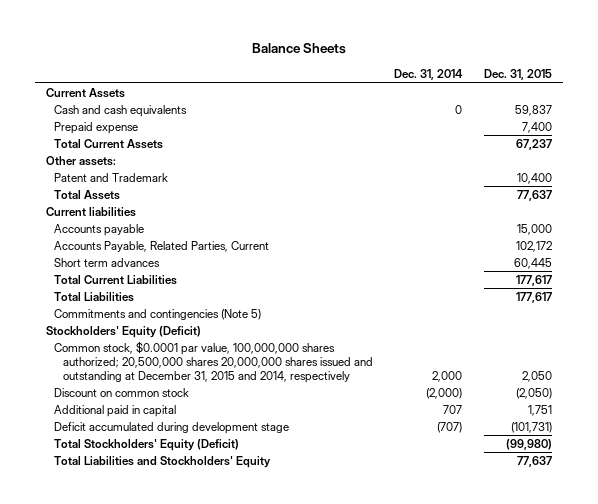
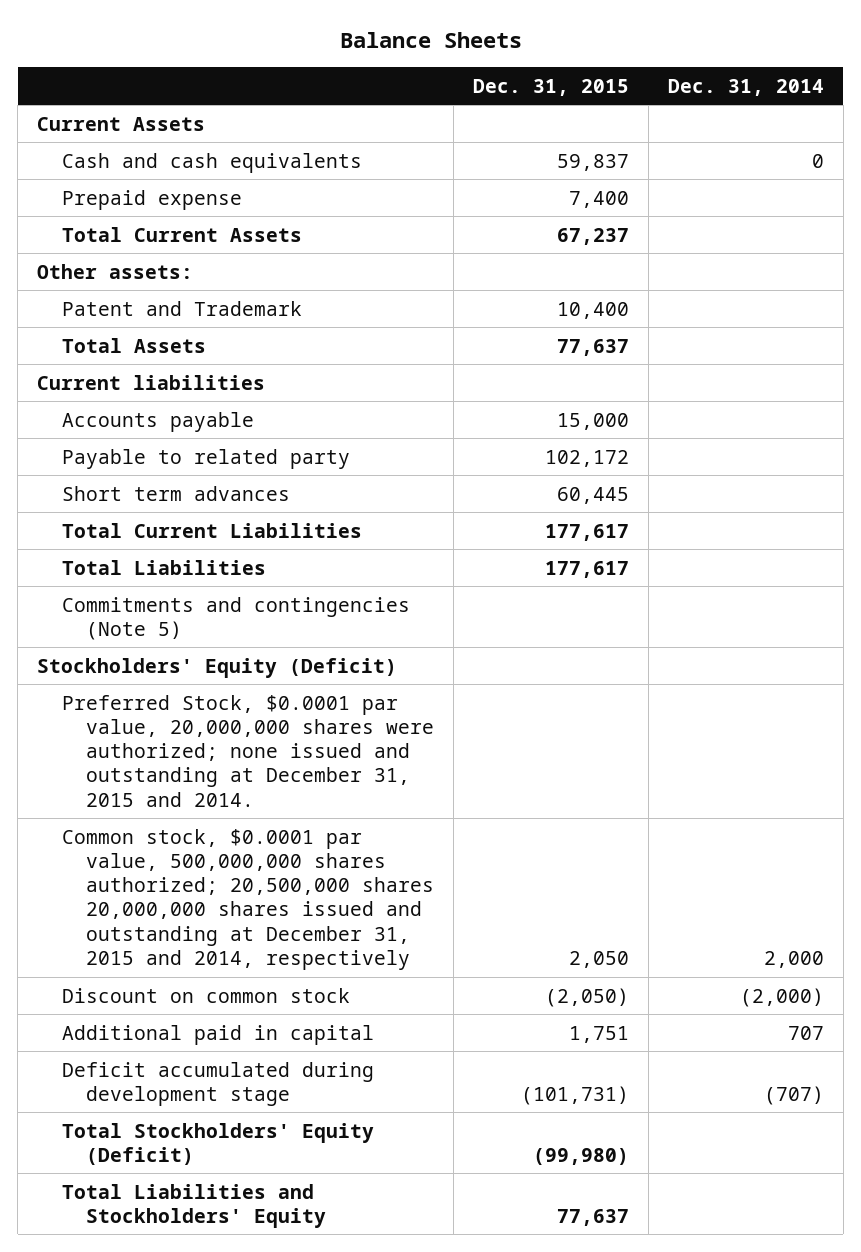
- | Dec. 31, 2014 | Dec. 31, 2015
+ | Dec. 31, 2015 | Dec. 31, 2014
- Accounts Payable, Related Parties, Current | | 102,172
+ Payable to related party | 102,172 |
- Common stock, $0.0001 par value, 100,000,000 shares authorized; 20,500,000 shares 20,000,000 shares issued and outstanding at December 31, 2015 and 2014, respectively | 2,000 | 2,050
+ Preferred Stock, $0.0001 par value, 20,000,000 shares were authorized; none issued and outstanding at December 31, 2015 and 2014.
+ Common stock, $0.0001 par value, 500,000,000 shares authorized; 20,500,000 shares 20,000,000 shares issued and outstanding at December 31, 2015 and 2014, respectively | 2,050 | 2,000

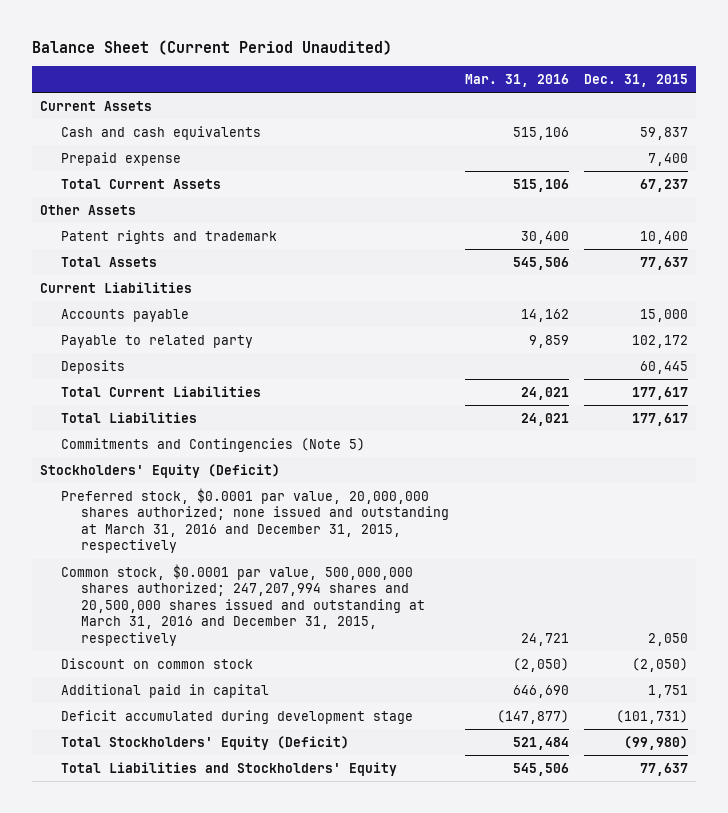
- Balance Sheets
+ Balance Sheet (Current Period Unaudited)
- | Dec. 31, 2015 | Dec. 31, 2014
+ | Mar. 31, 2016 | Dec. 31, 2015
- Other assets:
- Patent and Trademark | 10,400 |
+ Other Assets
+ Patent rights and trademark | 30,400 | 10,400
- Current liabilities
+ Current Liabilities
- Short term advances | 60,445 |
+ Deposits | | 60,445
- Commitments and contingencies (Note 5)
+ Commitments and Contingencies (Note 5)
- Preferred Stock, $0.0001 par value, 20,000,000 shares were authorized; none issued and outstanding at December 31, 2015 and 2014.
- Common stock, $0.0001 par value, 500,000,000 shares authorized; 20,500,000 shares 20,000,000 shares issued and outstanding at December 31, 2015 and 2014, respectively | 2,050 | 2,000
+ Preferred stock, $0.0001 par value, 20,000,000 shares authorized; none issued and outstanding at March 31, 2016 and December 31, 2015, respectively
+ Common stock, $0.0001 par value, 500,000,000 shares authorized; 247,207,994 shares and 20,500,000 shares issued and outstanding at March 31, 2016 and December 31, 2015, respectively | 24,721 | 2,050

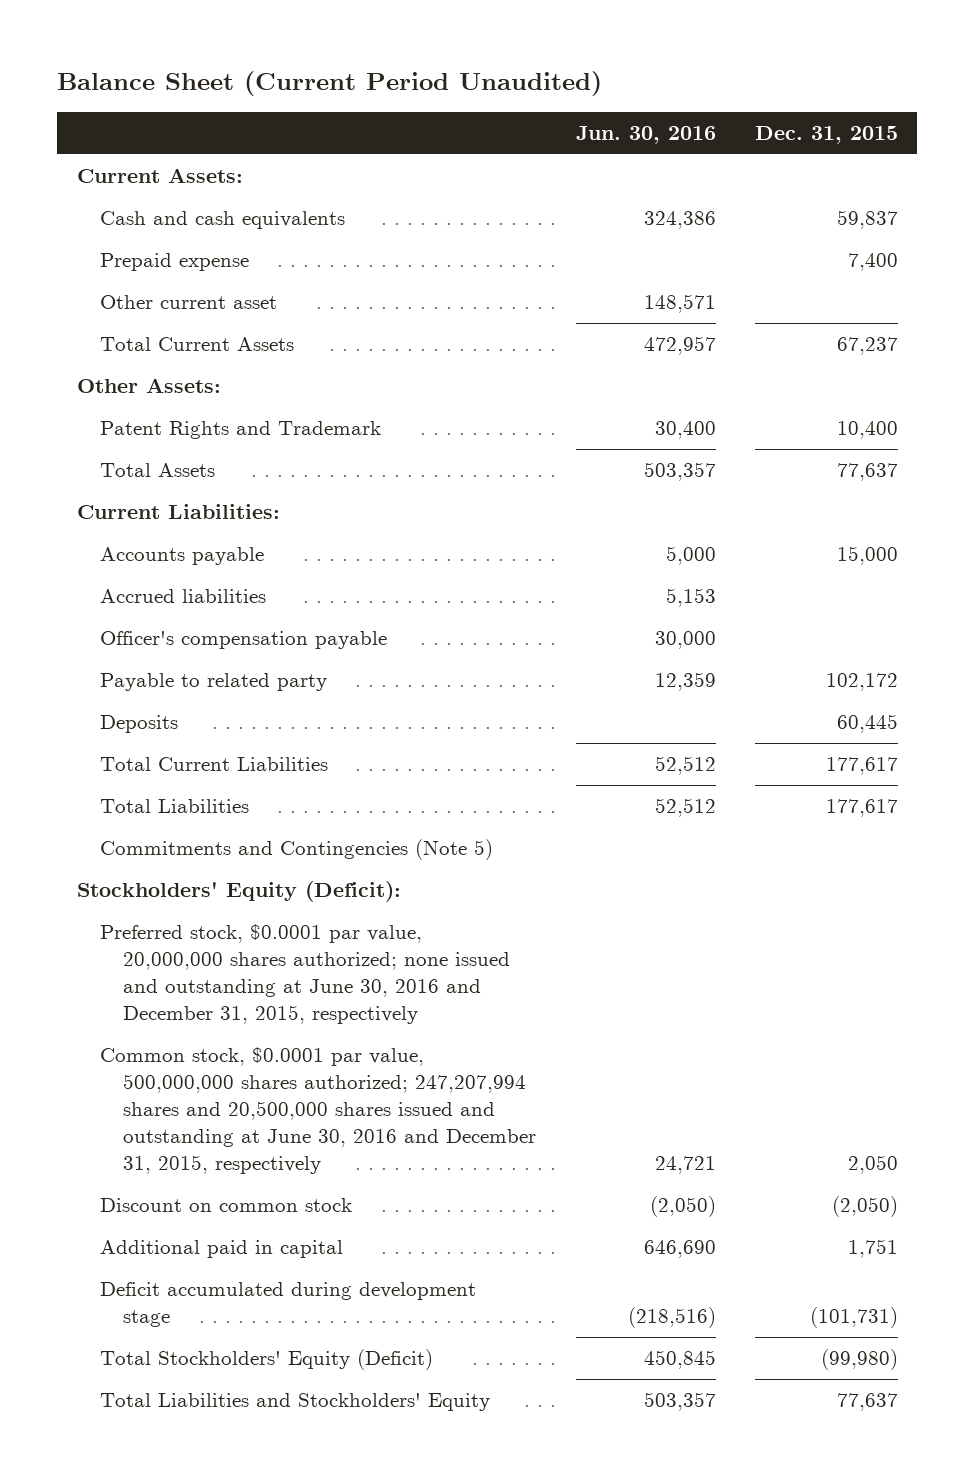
- | Mar. 31, 2016 | Dec. 31, 2015
+ | Jun. 30, 2016 | Dec. 31, 2015
- Current Assets
+ Current Assets:
+ Other current asset | 148,571 |
- Other Assets
- Patent rights and trademark | 30,400 | 10,400
+ Other Assets:
+ Patent Rights and Trademark | 30,400 | 10,400
- Current Liabilities
+ Current Liabilities:
+ Accrued liabilities | 5,153 |
+ Officer's compensation payable | 30,000 |
- Stockholders' Equity (Deficit)
- Preferred stock, $0.0001 par value, 20,000,000 shares authorized; none issued and outstanding at March 31, 2016 and December 31, 2015, respectively
- Common stock, $0.0001 par value, 500,000,000 shares authorized; 247,207,994 shares and 20,500,000 shares issued and outstanding at March 31, 2016 and December 31, 2015, respectively | 24,721 | 2,050
+ Stockholders' Equity (Deficit):
+ Preferred stock, $0.0001 par value, 20,000,000 shares authorized; none issued and outstanding at June 30, 2016 and December 31, 2015, respectively
+ Common stock, $0.0001 par value, 500,000,000 shares authorized; 247,207,994 shares and 20,500,000 shares issued and outstanding at June 30, 2016 and December 31, 2015, respectively | 24,721 | 2,050

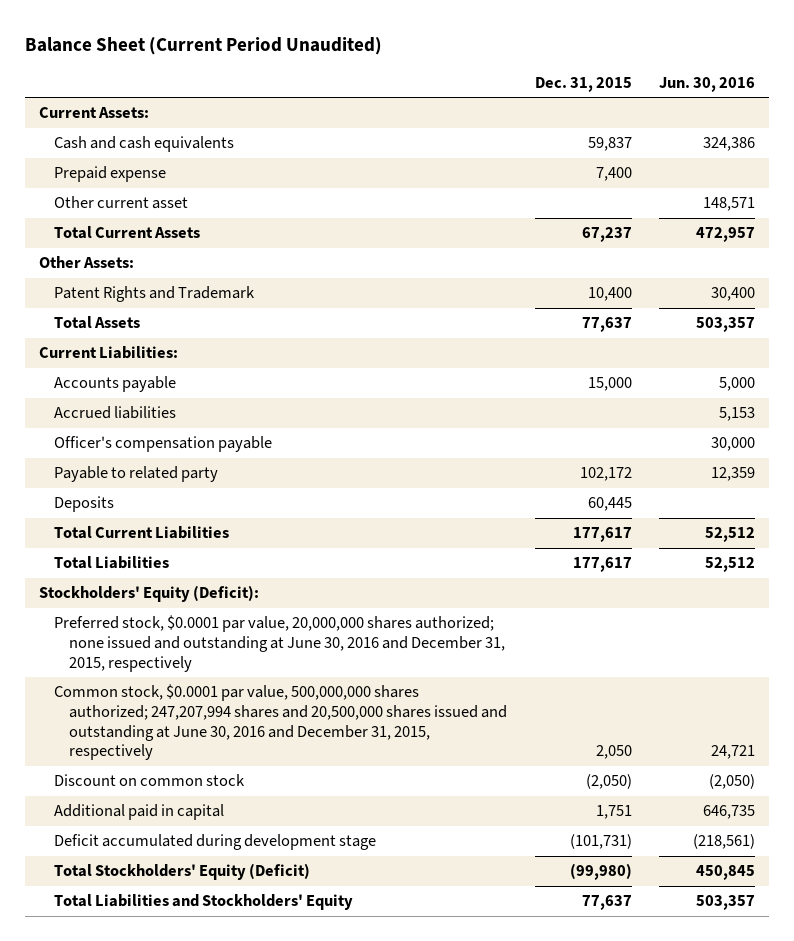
- | Jun. 30, 2016 | Dec. 31, 2015
+ | Dec. 31, 2015 | Jun. 30, 2016
- Commitments and Contingencies (Note 5)
- Additional paid in capital | 646,690 | 1,751
- Deficit accumulated during development stage | (218,516) | (101,731)
+ Additional paid in capital | 1,751 | 646,735
+ Deficit accumulated during development stage | (101,731) | (218,561)

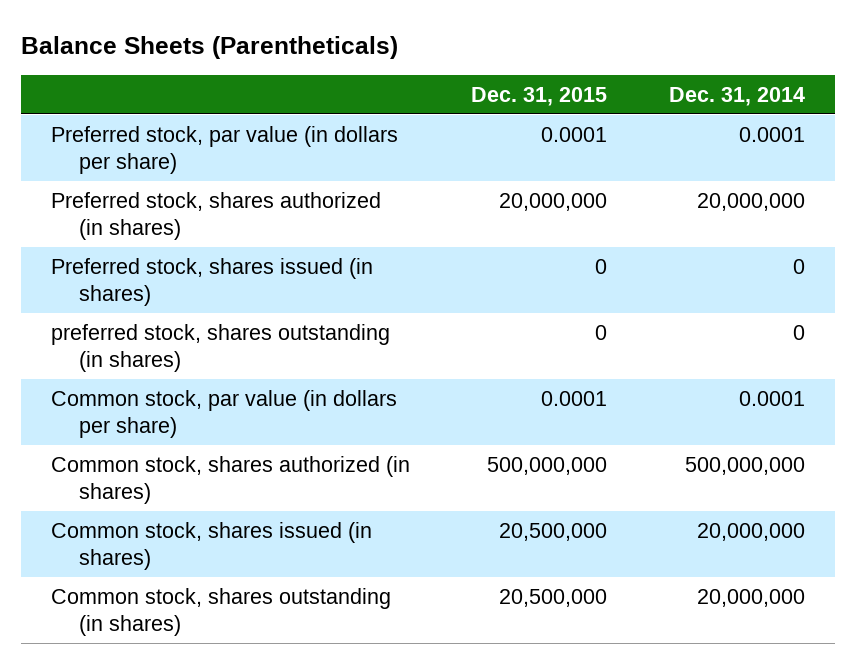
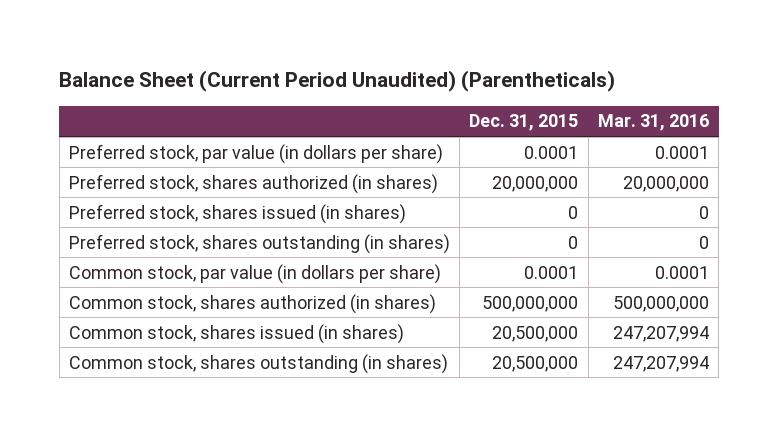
- Balance Sheets (Parentheticals)
+ Balance Sheet (Current Period Unaudited) (Parentheticals)
- | Dec. 31, 2015 | Dec. 31, 2014
+ | Dec. 31, 2015 | Mar. 31, 2016
- preferred stock, shares outstanding (in shares) | 0 | 0
+ Preferred stock, shares outstanding (in shares) | 0 | 0

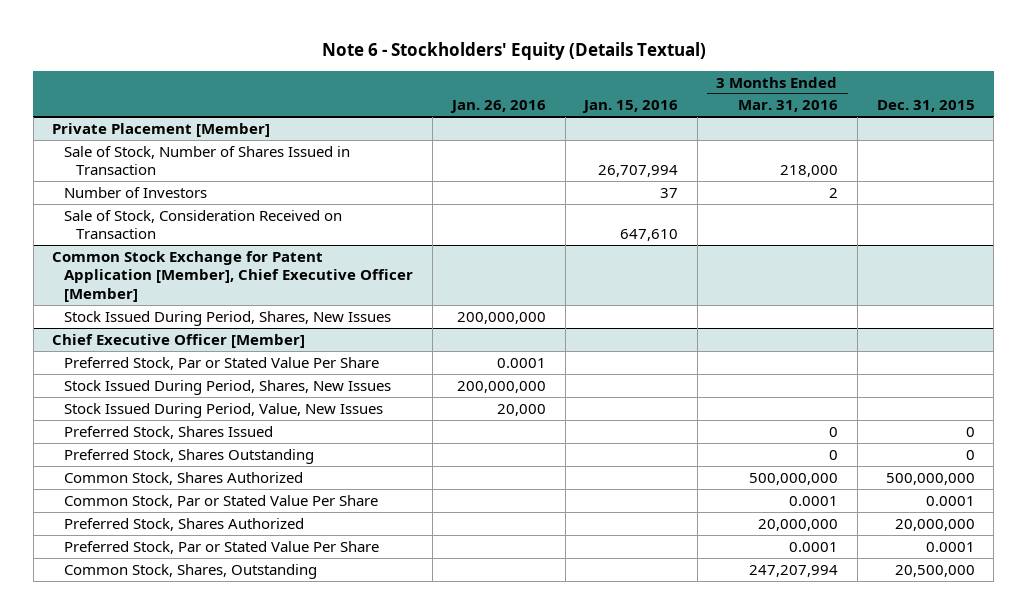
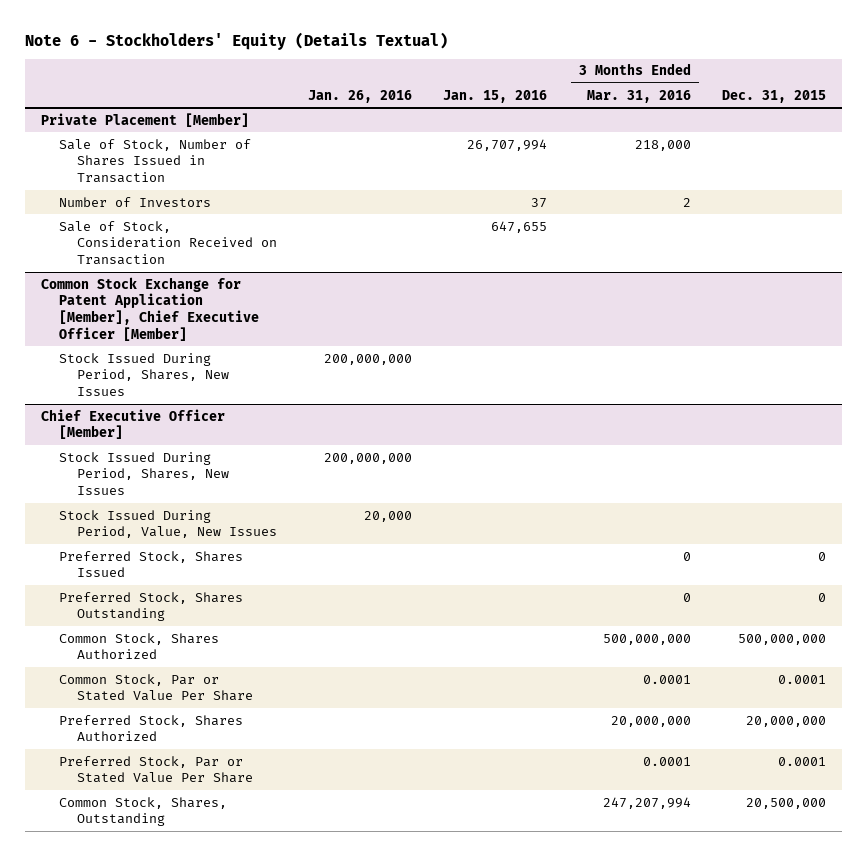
@ Private Placement [Member]
- Sale of Stock, Consideration Received on Transaction | | 647,610 | |
+ Sale of Stock, Consideration Received on Transaction | | 647,655 | |
@ Chief Executive Officer [Member]
- Preferred Stock, Par or Stated Value Per Share | 0.0001 | | |

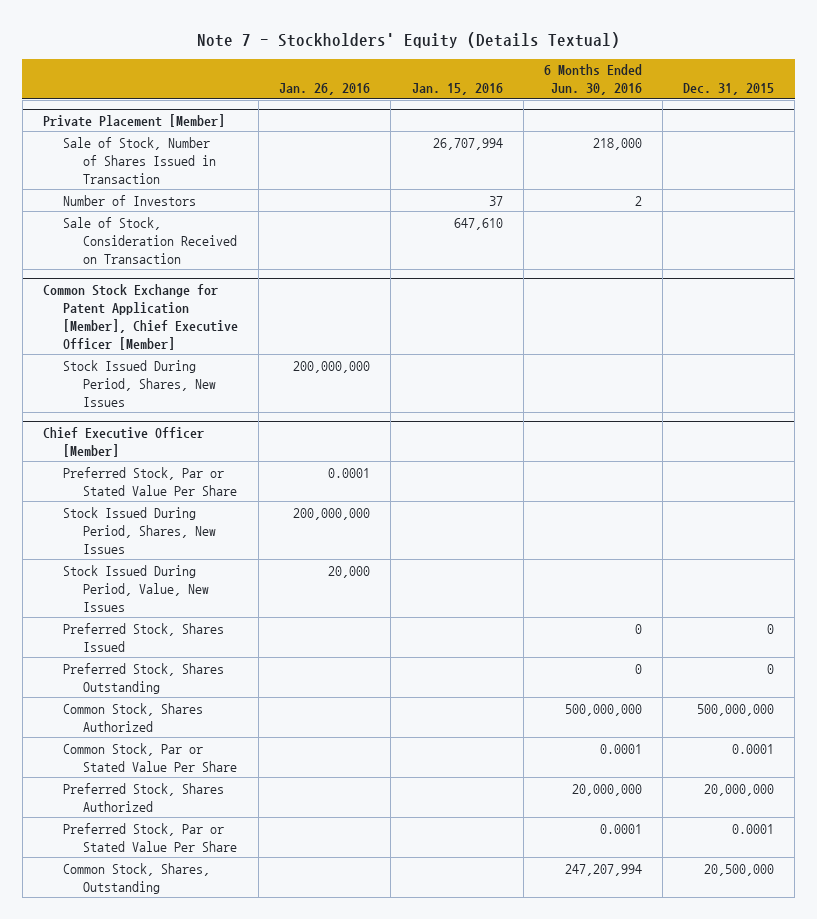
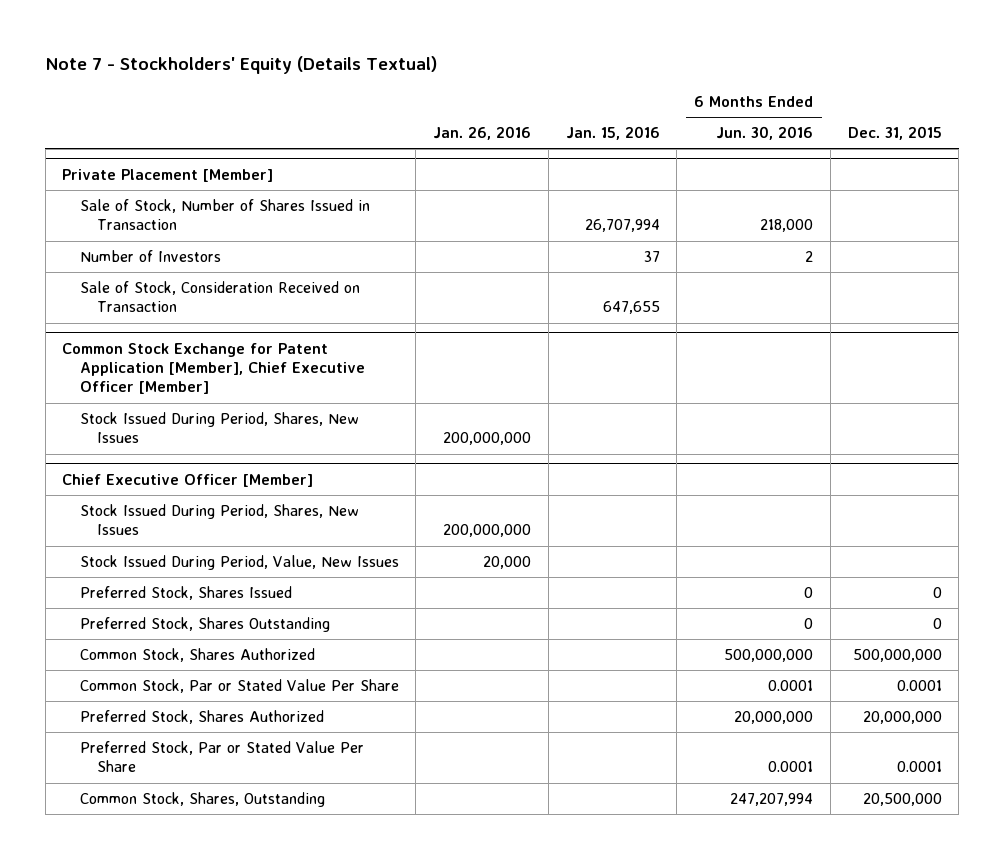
@ Private Placement [Member]
- Sale of Stock, Consideration Received on Transaction | | 647,610 | |
+ Sale of Stock, Consideration Received on Transaction | | 647,655 | |
@ Chief Executive Officer [Member]
- Preferred Stock, Par or Stated Value Per Share | 0.0001 | | |

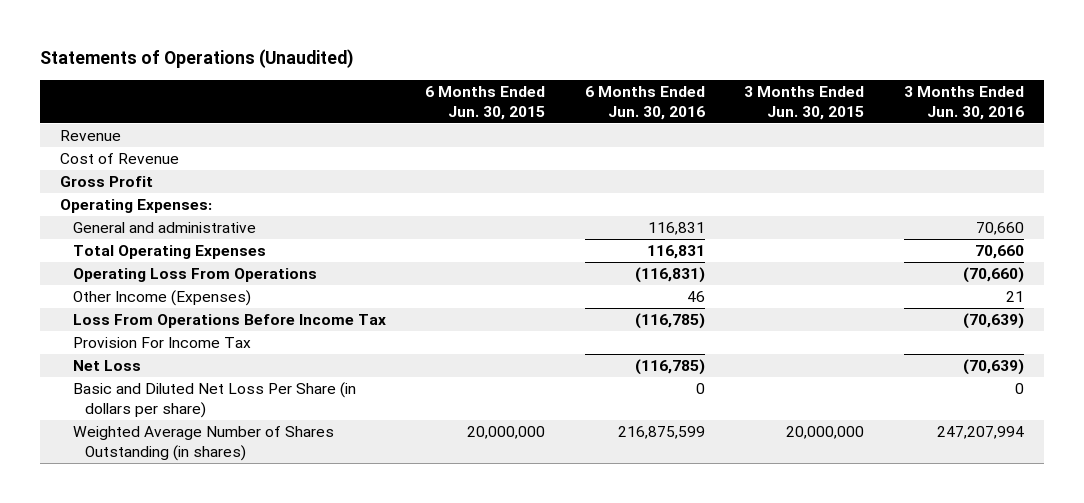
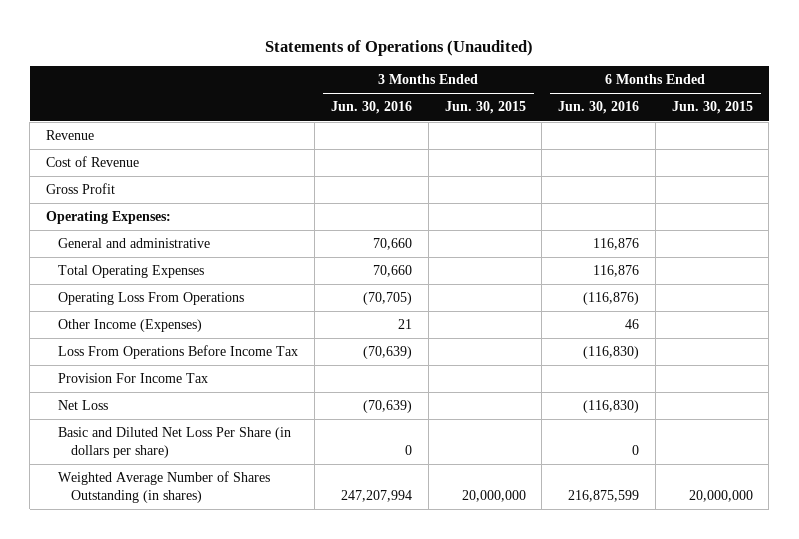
- | 6 Months Ended Jun. 30, 2015 | 6 Months Ended Jun. 30, 2016 | 3 Months Ended Jun. 30, 2015 | 3 Months Ended Jun. 30, 2016
+ | 3 Months Ended Jun. 30, 2016 | 3 Months Ended Jun. 30, 2015 | 6 Months Ended Jun. 30, 2016 | 6 Months Ended Jun. 30, 2015
- General and administrative | | 116,831 | | 70,660
- Total Operating Expenses | | 116,831 | | 70,660
- Operating Loss From Operations | | (116,831) | | (70,660)
+ General and administrative | 70,660 | | 116,876 |
+ Total Operating Expenses | 70,660 | | 116,876 |
+ Operating Loss From Operations | (70,705) | | (116,876) |
- Loss From Operations Before Income Tax | | (116,785) | | (70,639)
+ Loss From Operations Before Income Tax | (70,639) | | (116,830) |
- Net Loss | | (116,785) | | (70,639)
+ Net Loss | (70,639) | | (116,830) |

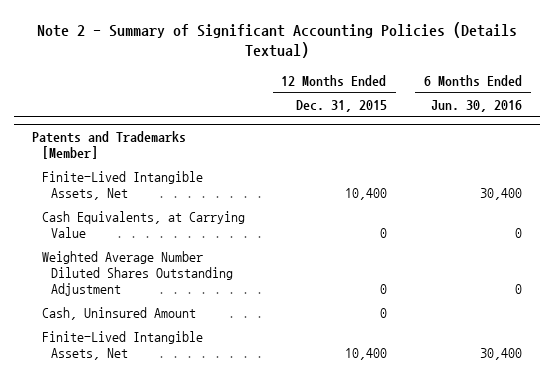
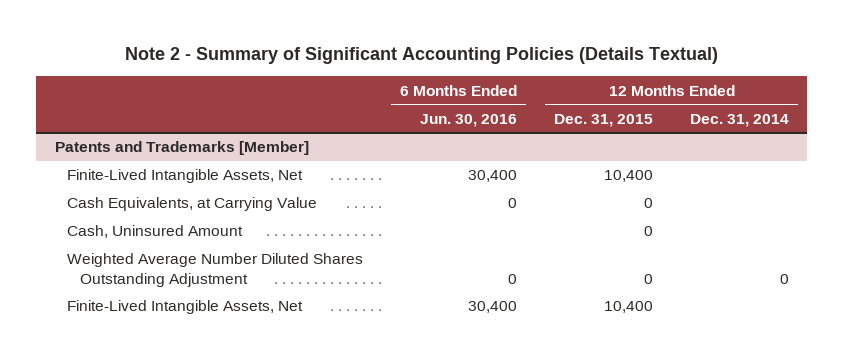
- | 12 Months Ended Dec. 31, 2015 | 6 Months Ended Jun. 30, 2016
+ | 6 Months Ended Jun. 30, 2016 | 12 Months Ended Dec. 31, 2015 | 12 Months Ended Dec. 31, 2014
@ Patents and Trademarks [Member]
moved down: Weighted Average Number Diluted Shares Outstanding Adjustment | 0 | 0 | 0

